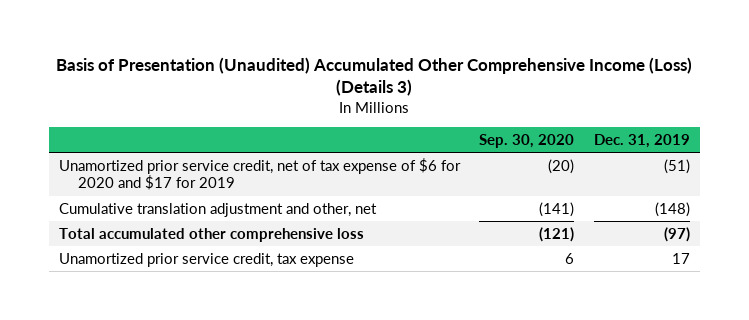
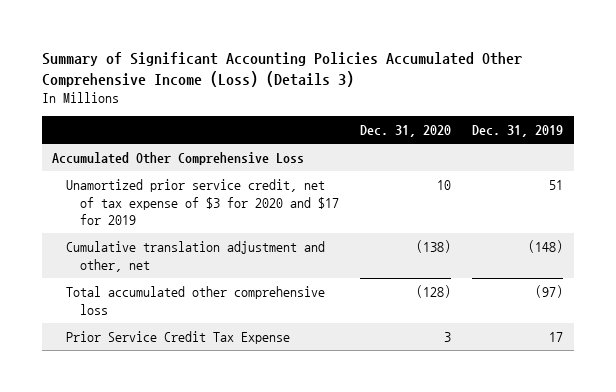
- Basis of Presentation (Unaudited) Accumulated Other Comprehensive Income (Loss) (Details 3)
+ Summary of Significant Accounting Policies Accumulated Other Comprehensive Income (Loss) (Details 3)
- | Sep. 30, 2020 | Dec. 31, 2019
+ | Dec. 31, 2020 | Dec. 31, 2019
- Unamortized prior service credit, net of tax expense of $6 for 2020 and $17 for 2019 | (20) | (51)
+ Accumulated Other Comprehensive Loss
+ Unamortized prior service credit, net of tax expense of $3 for 2020 and $17 for 2019 | 10 | 51
- Unamortized prior service credit, tax expense | 6 | 17
+ Prior Service Credit Tax Expense | 3 | 17

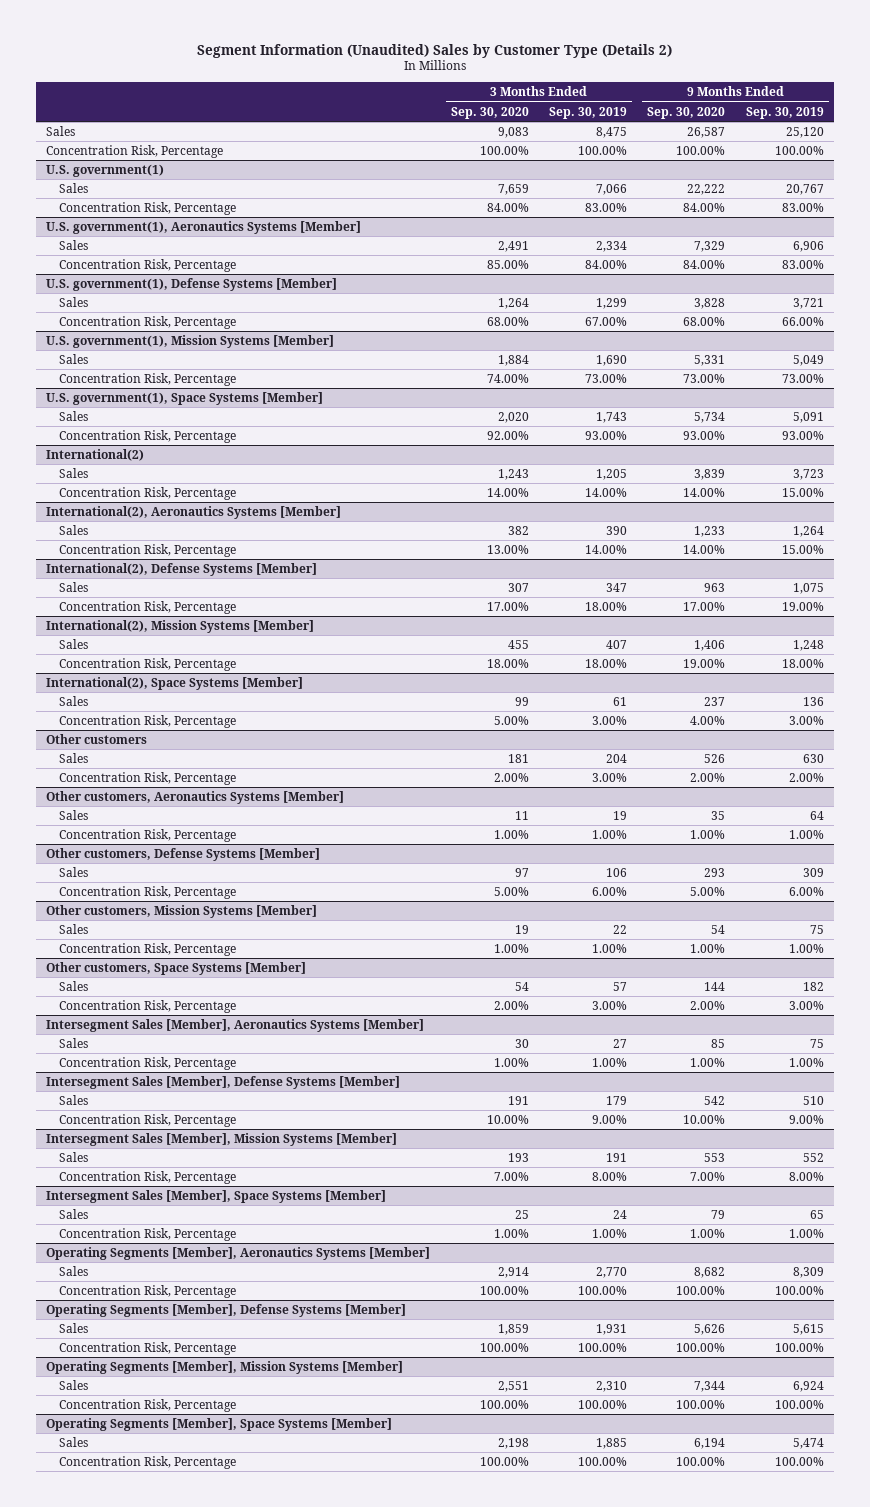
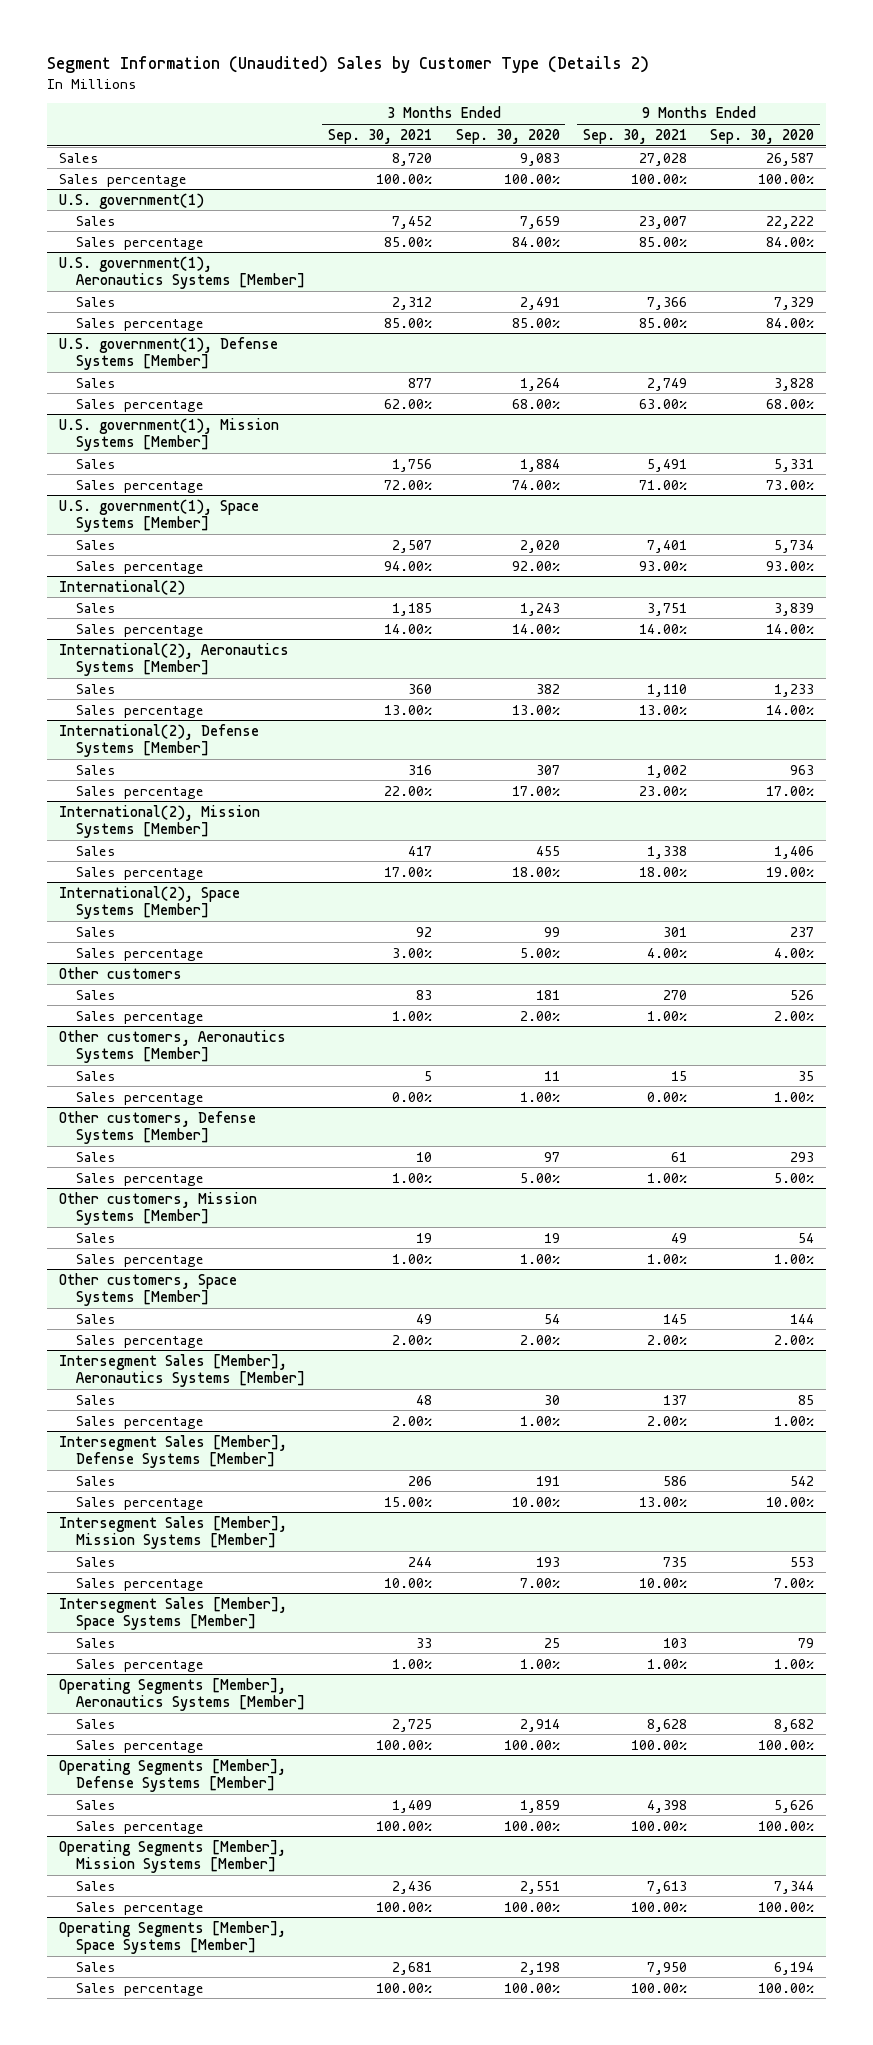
- | 3 Months Ended Sep. 30, 2020 | 3 Months Ended Sep. 30, 2019 | 9 Months Ended Sep. 30, 2020 | 9 Months Ended Sep. 30, 2019
+ | 3 Months Ended Sep. 30, 2021 | 3 Months Ended Sep. 30, 2020 | 9 Months Ended Sep. 30, 2021 | 9 Months Ended Sep. 30, 2020
- Concentration Risk, Percentage | 100.00% | 100.00% | 100.00% | 100.00%
+ Sales percentage | 100.00% | 100.00% | 100.00% | 100.00%
@ U.S. government(1)
- Concentration Risk, Percentage | 84.00% | 83.00% | 84.00% | 83.00%
+ Sales percentage | 85.00% | 84.00% | 85.00% | 84.00%
@ U.S. government(1), Aeronautics Systems [Member]
- Concentration Risk, Percentage | 85.00% | 84.00% | 84.00% | 83.00%
+ Sales percentage | 85.00% | 85.00% | 85.00% | 84.00%
@ U.S. government(1), Defense Systems [Member]
- Concentration Risk, Percentage | 68.00% | 67.00% | 68.00% | 66.00%
+ Sales percentage | 62.00% | 68.00% | 63.00% | 68.00%
@ U.S. government(1), Mission Systems [Member]
- Concentration Risk, Percentage | 74.00% | 73.00% | 73.00% | 73.00%
+ Sales percentage | 72.00% | 74.00% | 71.00% | 73.00%
@ U.S. government(1), Space Systems [Member]
- Concentration Risk, Percentage | 92.00% | 93.00% | 93.00% | 93.00%
+ Sales percentage | 94.00% | 92.00% | 93.00% | 93.00%
@ International(2)
- Concentration Risk, Percentage | 14.00% | 14.00% | 14.00% | 15.00%
+ Sales percentage | 14.00% | 14.00% | 14.00% | 14.00%
@ International(2), Aeronautics Systems [Member]
- Concentration Risk, Percentage | 13.00% | 14.00% | 14.00% | 15.00%
+ Sales percentage | 13.00% | 13.00% | 13.00% | 14.00%
@ International(2), Defense Systems [Member]
- Concentration Risk, Percentage | 17.00% | 18.00% | 17.00% | 19.00%
+ Sales percentage | 22.00% | 17.00% | 23.00% | 17.00%
@ International(2), Mission Systems [Member]
- Concentration Risk, Percentage | 18.00% | 18.00% | 19.00% | 18.00%
+ Sales percentage | 17.00% | 18.00% | 18.00% | 19.00%
@ International(2), Space Systems [Member]
- Concentration Risk, Percentage | 5.00% | 3.00% | 4.00% | 3.00%
+ Sales percentage | 3.00% | 5.00% | 4.00% | 4.00%
@ Other customers
- Concentration Risk, Percentage | 2.00% | 3.00% | 2.00% | 2.00%
+ Sales percentage | 1.00% | 2.00% | 1.00% | 2.00%
@ Other customers, Aeronautics Systems [Member]
- Concentration Risk, Percentage | 1.00% | 1.00% | 1.00% | 1.00%
+ Sales percentage | 0.00% | 1.00% | 0.00% | 1.00%
@ Other customers, Defense Systems [Member]
- Concentration Risk, Percentage | 5.00% | 6.00% | 5.00% | 6.00%
+ Sales percentage | 1.00% | 5.00% | 1.00% | 5.00%
@ Other customers, Mission Systems [Member]
- Concentration Risk, Percentage | 1.00% | 1.00% | 1.00% | 1.00%
+ Sales percentage | 1.00% | 1.00% | 1.00% | 1.00%
@ Other customers, Space Systems [Member]
- Concentration Risk, Percentage | 2.00% | 3.00% | 2.00% | 3.00%
+ Sales percentage | 2.00% | 2.00% | 2.00% | 2.00%
@ Intersegment Sales [Member], Aeronautics Systems [Member]
- Concentration Risk, Percentage | 1.00% | 1.00% | 1.00% | 1.00%
+ Sales percentage | 2.00% | 1.00% | 2.00% | 1.00%
@ Intersegment Sales [Member], Defense Systems [Member]
- Concentration Risk, Percentage | 10.00% | 9.00% | 10.00% | 9.00%
+ Sales percentage | 15.00% | 10.00% | 13.00% | 10.00%
@ Intersegment Sales [Member], Mission Systems [Member]
- Concentration Risk, Percentage | 7.00% | 8.00% | 7.00% | 8.00%
+ Sales percentage | 10.00% | 7.00% | 10.00% | 7.00%
@ Intersegment Sales [Member], Space Systems [Member]
- Concentration Risk, Percentage | 1.00% | 1.00% | 1.00% | 1.00%
+ Sales percentage | 1.00% | 1.00% | 1.00% | 1.00%
@ Operating Segments [Member], Aeronautics Systems [Member]
- Concentration Risk, Percentage | 100.00% | 100.00% | 100.00% | 100.00%
+ Sales percentage | 100.00% | 100.00% | 100.00% | 100.00%
@ Operating Segments [Member], Defense Systems [Member]
- Concentration Risk, Percentage | 100.00% | 100.00% | 100.00% | 100.00%
+ Sales percentage | 100.00% | 100.00% | 100.00% | 100.00%
@ Operating Segments [Member], Mission Systems [Member]
- Concentration Risk, Percentage | 100.00% | 100.00% | 100.00% | 100.00%
+ Sales percentage | 100.00% | 100.00% | 100.00% | 100.00%
@ Operating Segments [Member], Space Systems [Member]
- Concentration Risk, Percentage | 100.00% | 100.00% | 100.00% | 100.00%
+ Sales percentage | 100.00% | 100.00% | 100.00% | 100.00%

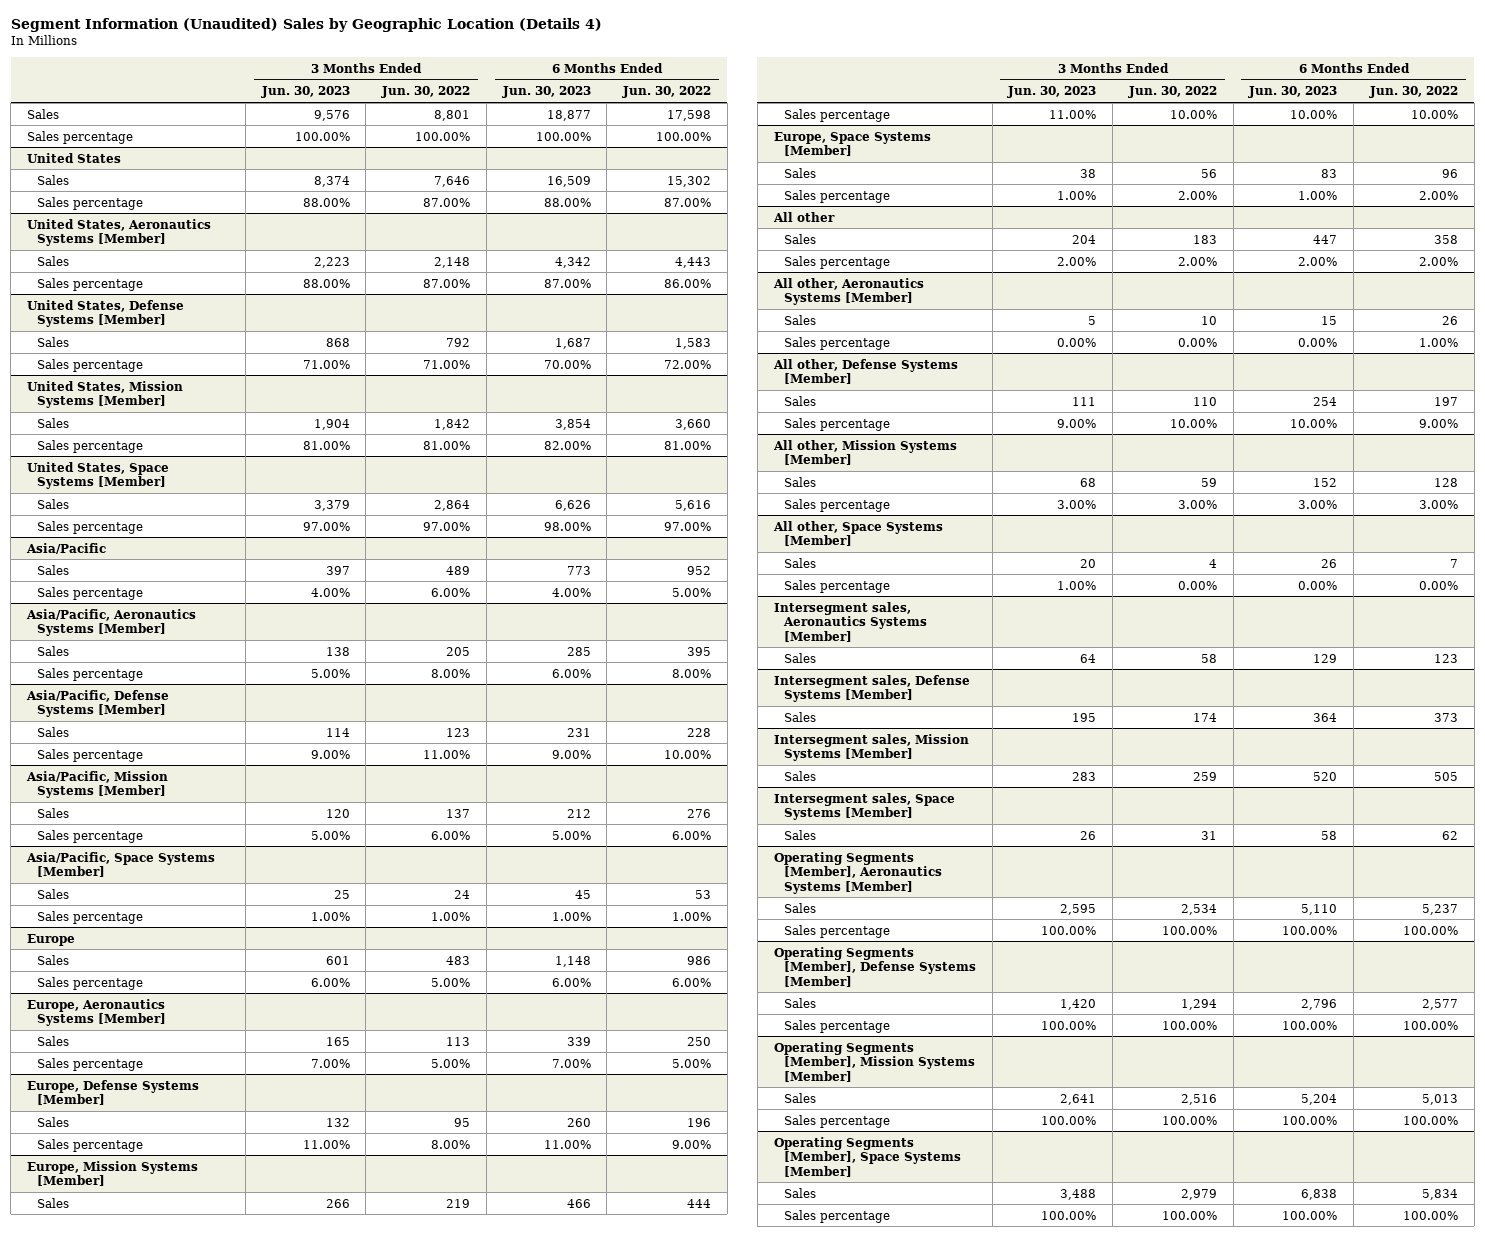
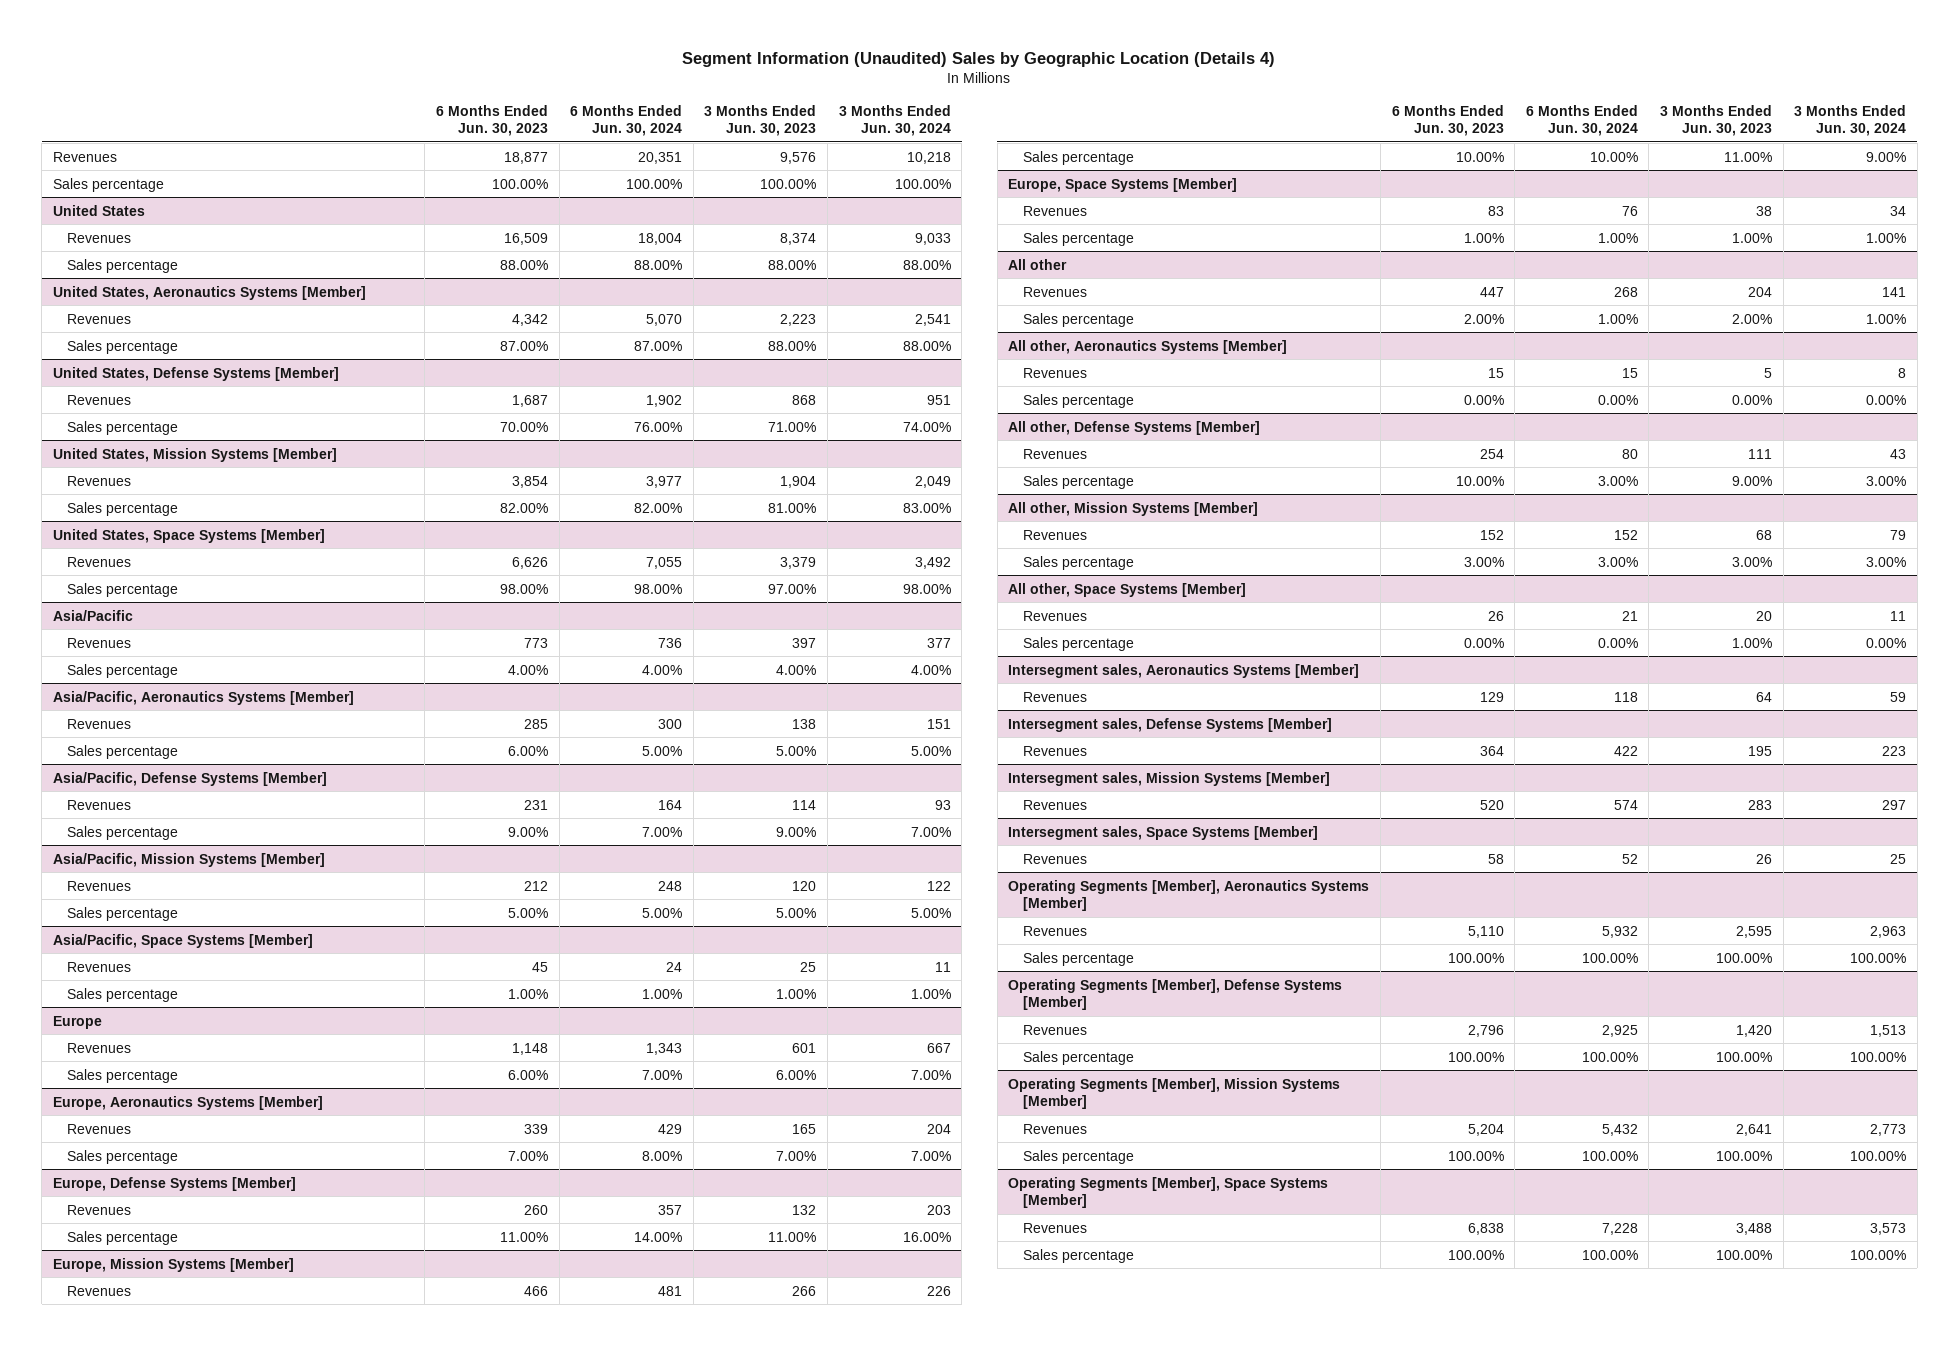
- | 3 Months Ended Jun. 30, 2023 | 3 Months Ended Jun. 30, 2022 | 6 Months Ended Jun. 30, 2023 | 6 Months Ended Jun. 30, 2022
+ | 6 Months Ended Jun. 30, 2023 | 6 Months Ended Jun. 30, 2024 | 3 Months Ended Jun. 30, 2023 | 3 Months Ended Jun. 30, 2024
- Sales | 9,576 | 8,801 | 18,877 | 17,598
+ Revenues | 18,877 | 20,351 | 9,576 | 10,218
@ United States
- Sales | 8,374 | 7,646 | 16,509 | 15,302
+ Revenues | 16,509 | 18,004 | 8,374 | 9,033
@ United States, Aeronautics Systems [Member]
- Sales | 2,223 | 2,148 | 4,342 | 4,443
+ Revenues | 4,342 | 5,070 | 2,223 | 2,541
@ United States, Defense Systems [Member]
- Sales | 868 | 792 | 1,687 | 1,583
+ Revenues | 1,687 | 1,902 | 868 | 951
@ United States, Mission Systems [Member]
- Sales | 1,904 | 1,842 | 3,854 | 3,660
+ Revenues | 3,854 | 3,977 | 1,904 | 2,049
@ United States, Space Systems [Member]
- Sales | 3,379 | 2,864 | 6,626 | 5,616
+ Revenues | 6,626 | 7,055 | 3,379 | 3,492
@ Asia/Pacific
- Sales | 397 | 489 | 773 | 952
+ Revenues | 773 | 736 | 397 | 377
@ Asia/Pacific, Aeronautics Systems [Member]
- Sales | 138 | 205 | 285 | 395
+ Revenues | 285 | 300 | 138 | 151
@ Asia/Pacific, Defense Systems [Member]
- Sales | 114 | 123 | 231 | 228
+ Revenues | 231 | 164 | 114 | 93
@ Asia/Pacific, Mission Systems [Member]
- Sales | 120 | 137 | 212 | 276
+ Revenues | 212 | 248 | 120 | 122
@ Asia/Pacific, Space Systems [Member]
- Sales | 25 | 24 | 45 | 53
+ Revenues | 45 | 24 | 25 | 11
@ Europe
- Sales | 601 | 483 | 1,148 | 986
+ Revenues | 1,148 | 1,343 | 601 | 667
@ Europe, Aeronautics Systems [Member]
- Sales | 165 | 113 | 339 | 250
+ Revenues | 339 | 429 | 165 | 204
@ Europe, Defense Systems [Member]
- Sales | 132 | 95 | 260 | 196
+ Revenues | 260 | 357 | 132 | 203
@ Europe, Mission Systems [Member]
- Sales | 266 | 219 | 466 | 444
+ Revenues | 466 | 481 | 266 | 226
@ Europe, Space Systems [Member]
- Sales | 38 | 56 | 83 | 96
+ Revenues | 83 | 76 | 38 | 34
@ All other
- Sales | 204 | 183 | 447 | 358
+ Revenues | 447 | 268 | 204 | 141
@ All other, Aeronautics Systems [Member]
- Sales | 5 | 10 | 15 | 26
+ Revenues | 15 | 15 | 5 | 8
@ All other, Defense Systems [Member]
- Sales | 111 | 110 | 254 | 197
+ Revenues | 254 | 80 | 111 | 43
@ All other, Mission Systems [Member]
- Sales | 68 | 59 | 152 | 128
+ Revenues | 152 | 152 | 68 | 79
@ All other, Space Systems [Member]
- Sales | 20 | 4 | 26 | 7
+ Revenues | 26 | 21 | 20 | 11
@ Intersegment sales, Aeronautics Systems [Member]
- Sales | 64 | 58 | 129 | 123
+ Revenues | 129 | 118 | 64 | 59
@ Intersegment sales, Defense Systems [Member]
- Sales | 195 | 174 | 364 | 373
+ Revenues | 364 | 422 | 195 | 223
@ Intersegment sales, Mission Systems [Member]
- Sales | 283 | 259 | 520 | 505
+ Revenues | 520 | 574 | 283 | 297
@ Intersegment sales, Space Systems [Member]
- Sales | 26 | 31 | 58 | 62
+ Revenues | 58 | 52 | 26 | 25
@ Operating Segments [Member], Aeronautics Systems [Member]
- Sales | 2,595 | 2,534 | 5,110 | 5,237
+ Revenues | 5,110 | 5,932 | 2,595 | 2,963
@ Operating Segments [Member], Defense Systems [Member]
- Sales | 1,420 | 1,294 | 2,796 | 2,577
+ Revenues | 2,796 | 2,925 | 1,420 | 1,513
@ Operating Segments [Member], Mission Systems [Member]
- Sales | 2,641 | 2,516 | 5,204 | 5,013
+ Revenues | 5,204 | 5,432 | 2,641 | 2,773
@ Operating Segments [Member], Space Systems [Member]
- Sales | 3,488 | 2,979 | 6,838 | 5,834
+ Revenues | 6,838 | 7,228 | 3,488 | 3,573

